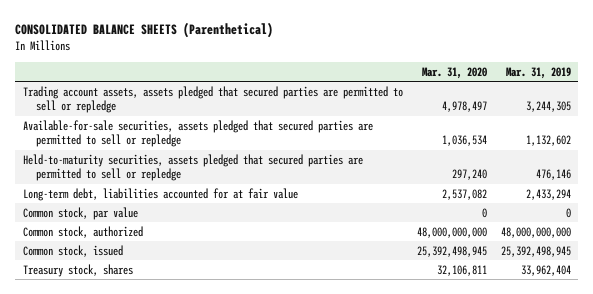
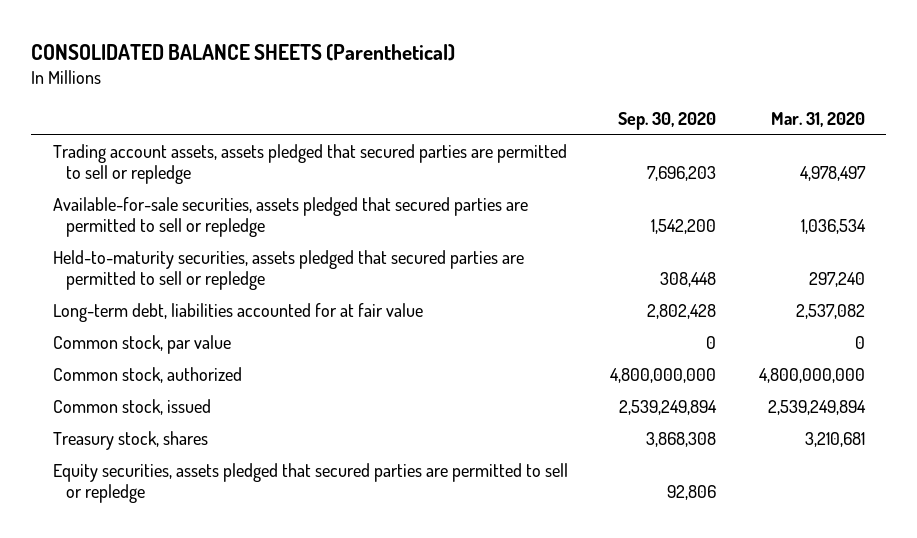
- | Mar. 31, 2020 | Mar. 31, 2019
+ | Sep. 30, 2020 | Mar. 31, 2020
- Common stock, authorized | 48,000,000,000 | 48,000,000,000
- Common stock, issued | 25,392,498,945 | 25,392,498,945
- Treasury stock, shares | 32,106,811 | 33,962,404
+ Common stock, authorized | 4,800,000,000 | 4,800,000,000
+ Common stock, issued | 2,539,249,894 | 2,539,249,894
+ Treasury stock, shares | 3,868,308 | 3,210,681
+ Equity securities, assets pledged that secured parties are permitted to sell or repledge | 92,806 |

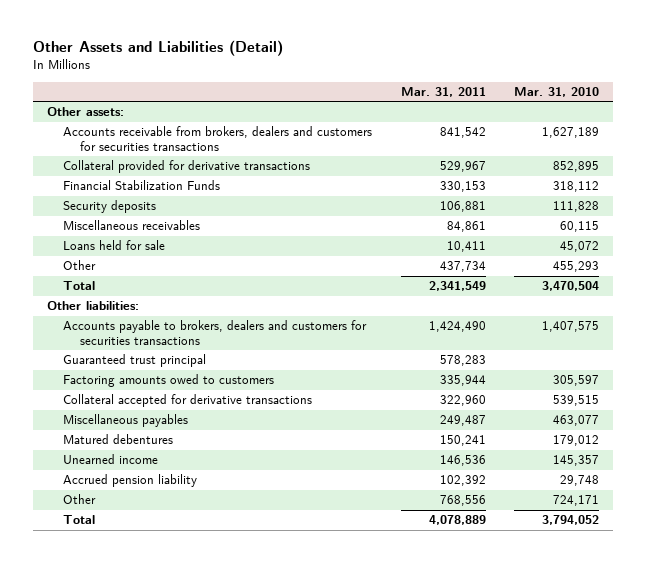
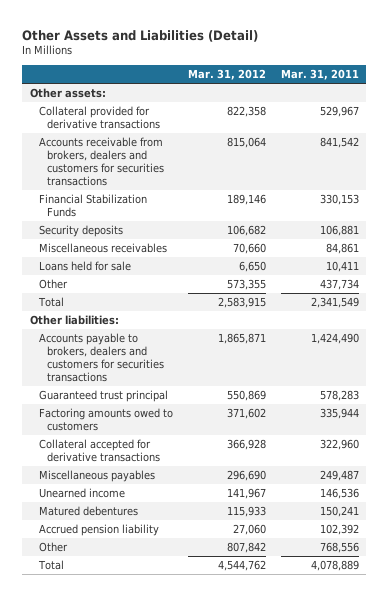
- | Mar. 31, 2011 | Mar. 31, 2010
+ | Mar. 31, 2012 | Mar. 31, 2011
moved down: Accounts receivable from brokers, dealers and customers for securities transactions | 815,064 | 841,542
moved down: Matured debentures | 115,933 | 150,241

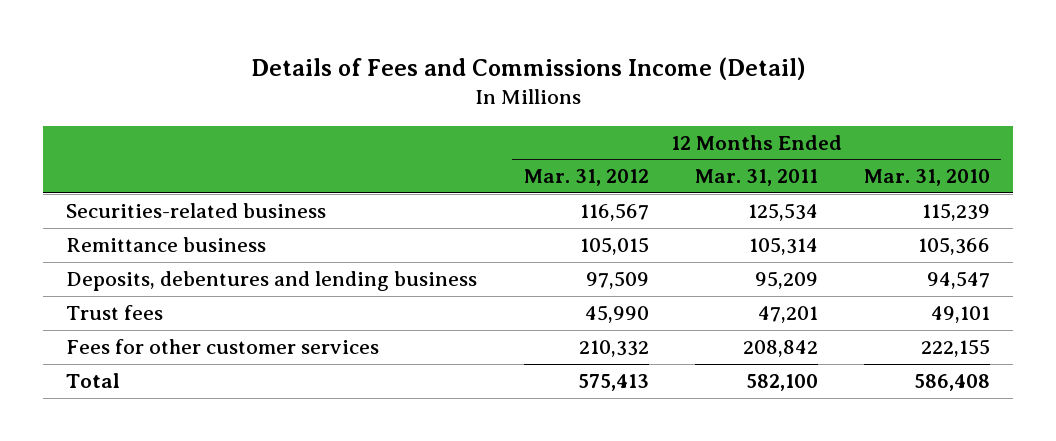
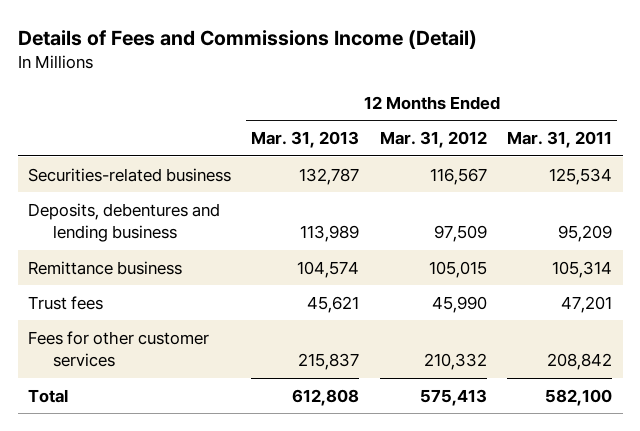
- | 12 Months Ended Mar. 31, 2012 | 12 Months Ended Mar. 31, 2011 | 12 Months Ended Mar. 31, 2010
+ | 12 Months Ended Mar. 31, 2013 | 12 Months Ended Mar. 31, 2012 | 12 Months Ended Mar. 31, 2011
moved down: Remittance business | 104,574 | 105,015 | 105,314

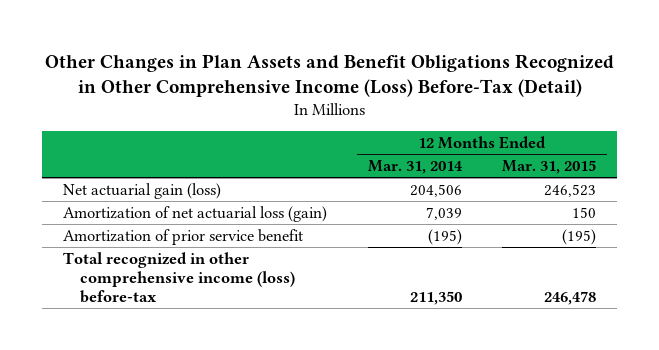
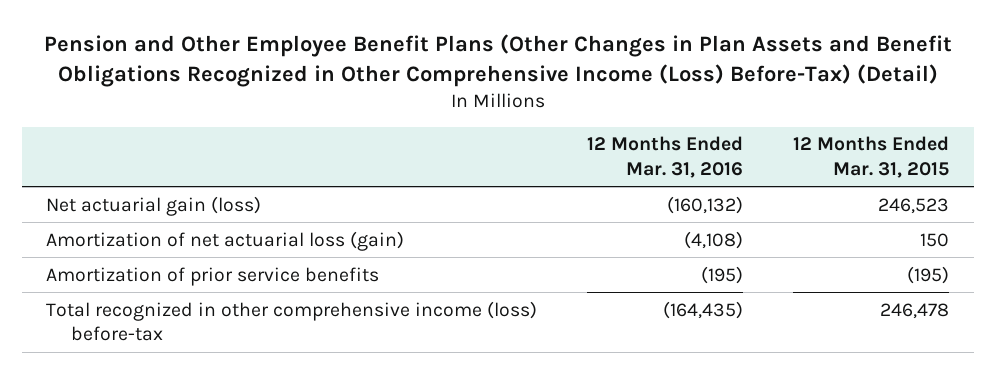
- Other Changes in Plan Assets and Benefit Obligations Recognized in Other Comprehensive Income (Loss) Before-Tax (Detail)
+ Pension and Other Employee Benefit Plans (Other Changes in Plan Assets and Benefit Obligations Recognized in Other Comprehensive Income (Loss) Before-Tax) (Detail)
- | 12 Months Ended Mar. 31, 2014 | 12 Months Ended Mar. 31, 2015
+ | 12 Months Ended Mar. 31, 2016 | 12 Months Ended Mar. 31, 2015
- Amortization of prior service benefit | (195) | (195)
+ Amortization of prior service benefits | (195) | (195)

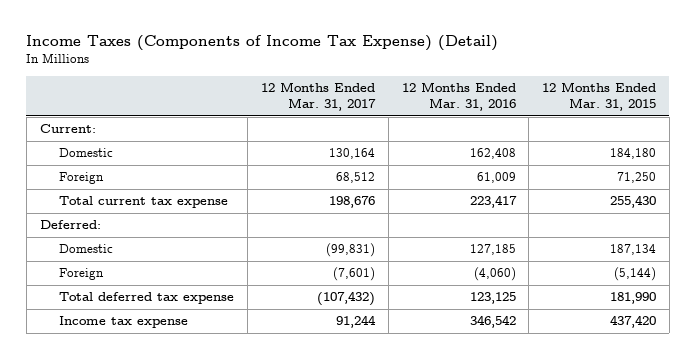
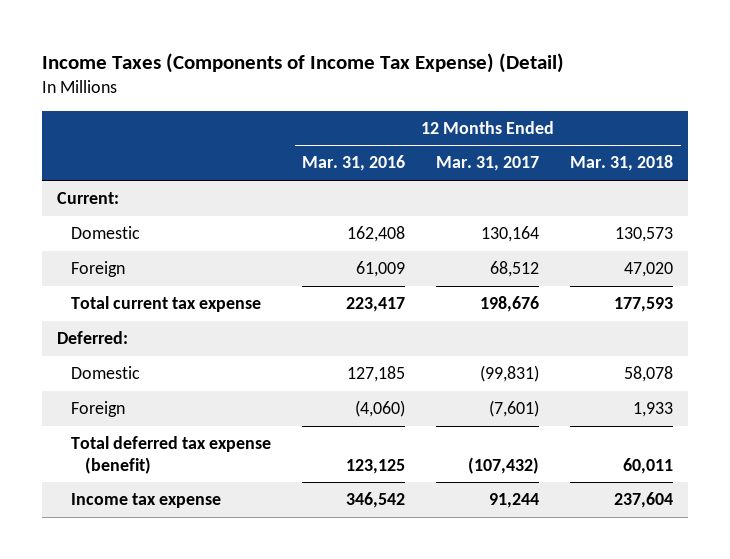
- | 12 Months Ended Mar. 31, 2017 | 12 Months Ended Mar. 31, 2016 | 12 Months Ended Mar. 31, 2015
+ | 12 Months Ended Mar. 31, 2016 | 12 Months Ended Mar. 31, 2017 | 12 Months Ended Mar. 31, 2018
- Total deferred tax expense | (107,432) | 123,125 | 181,990
+ Total deferred tax expense (benefit) | 123,125 | (107,432) | 60,011

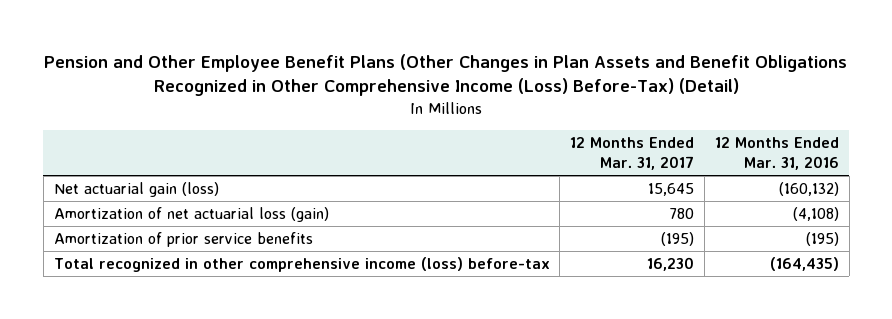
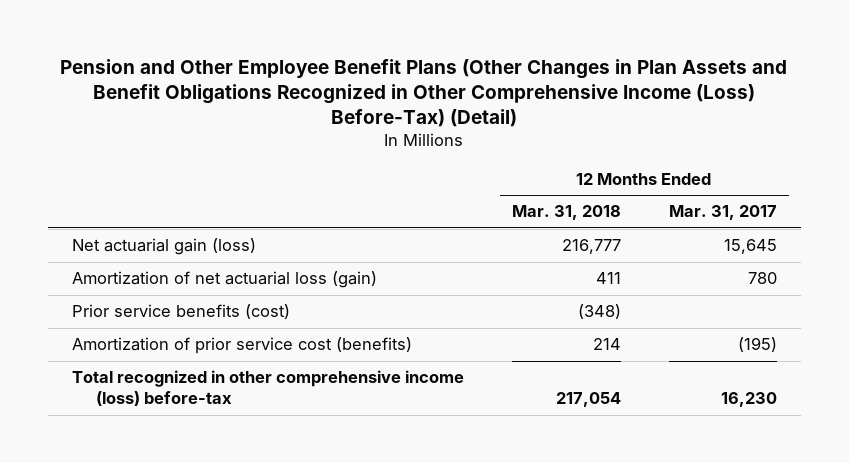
- | 12 Months Ended Mar. 31, 2017 | 12 Months Ended Mar. 31, 2016
+ | 12 Months Ended Mar. 31, 2018 | 12 Months Ended Mar. 31, 2017
- Amortization of prior service benefits | (195) | (195)
+ Prior service benefits (cost) | (348) |
+ Amortization of prior service cost (benefits) | 214 | (195)

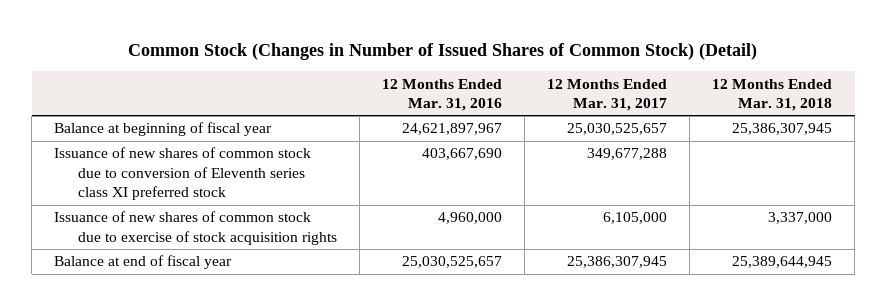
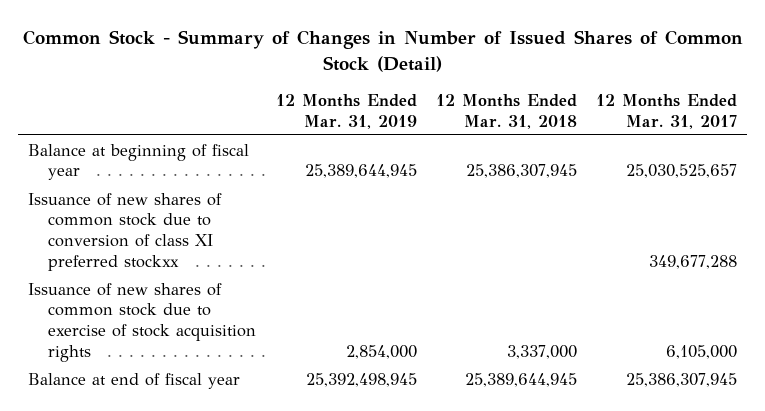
- Common Stock (Changes in Number of Issued Shares of Common Stock) (Detail)
+ Common Stock - Summary of Changes in Number of Issued Shares of Common Stock (Detail)
- | 12 Months Ended Mar. 31, 2016 | 12 Months Ended Mar. 31, 2017 | 12 Months Ended Mar. 31, 2018
+ | 12 Months Ended Mar. 31, 2019 | 12 Months Ended Mar. 31, 2018 | 12 Months Ended Mar. 31, 2017
- Issuance of new shares of common stock due to conversion of Eleventh series class XI preferred stock | 403,667,690 | 349,677,288 |
+ Issuance of new shares of common stock due to conversion of class XI preferred stockxx | | | 349,677,288

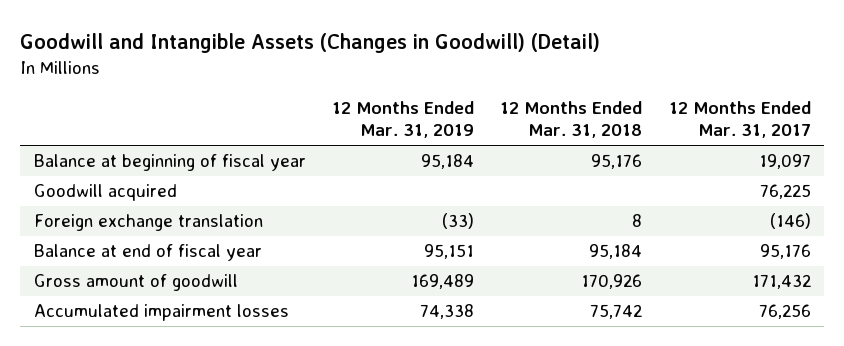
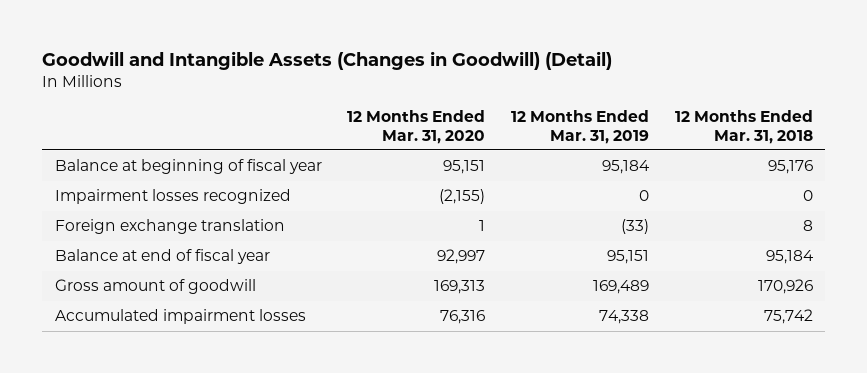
- | 12 Months Ended Mar. 31, 2019 | 12 Months Ended Mar. 31, 2018 | 12 Months Ended Mar. 31, 2017
+ | 12 Months Ended Mar. 31, 2020 | 12 Months Ended Mar. 31, 2019 | 12 Months Ended Mar. 31, 2018
- Goodwill acquired | | | 76,225
+ Impairment losses recognized | (2,155) | 0 | 0

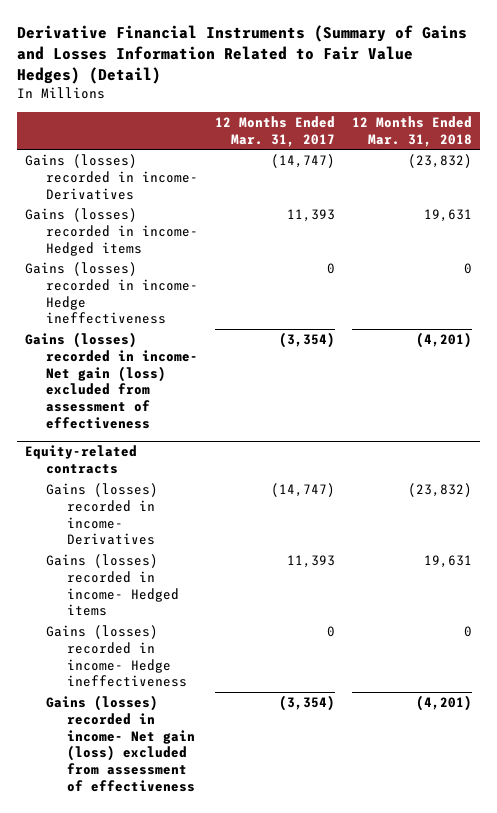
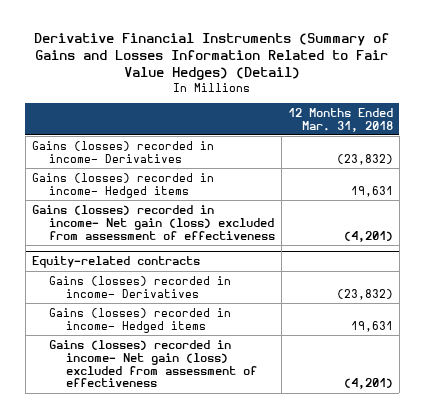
- | 12 Months Ended Mar. 31, 2017 | 12 Months Ended Mar. 31, 2018
+ | 12 Months Ended Mar. 31, 2018
- Gains (losses) recorded in income- Hedge ineffectiveness | 0 | 0
@ Equity-related contracts
- Gains (losses) recorded in income- Hedge ineffectiveness | 0 | 0

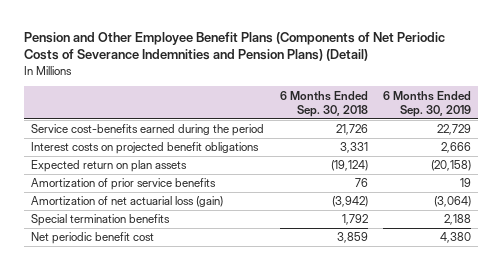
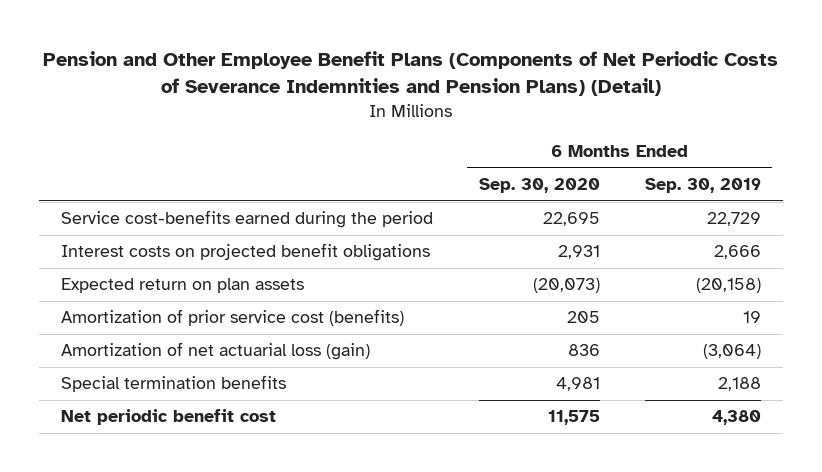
- | 6 Months Ended Sep. 30, 2018 | 6 Months Ended Sep. 30, 2019
+ | 6 Months Ended Sep. 30, 2020 | 6 Months Ended Sep. 30, 2019
- Amortization of prior service benefits | 76 | 19
+ Amortization of prior service cost (benefits) | 205 | 19

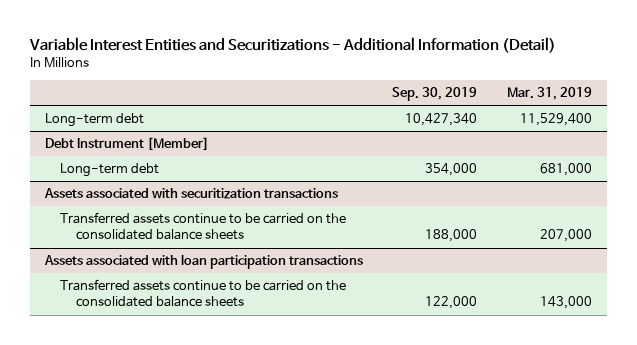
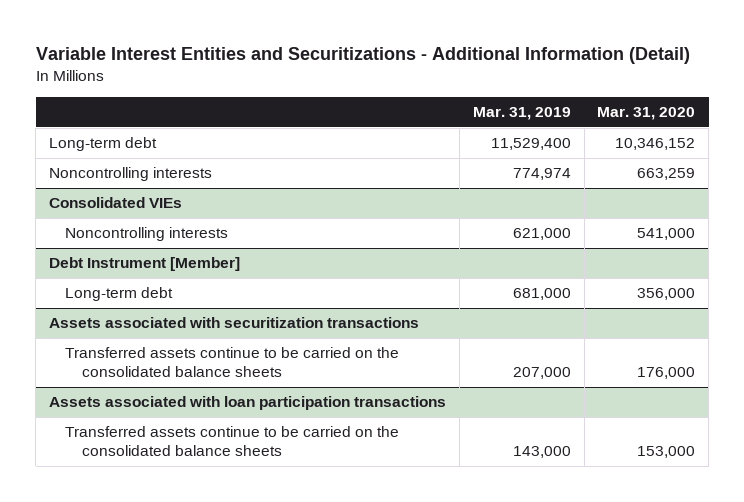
- | Sep. 30, 2019 | Mar. 31, 2019
+ | Mar. 31, 2019 | Mar. 31, 2020
+ Noncontrolling interests | 774,974 | 663,259
+ Consolidated VIEs
+ Noncontrolling interests | 621,000 | 541,000

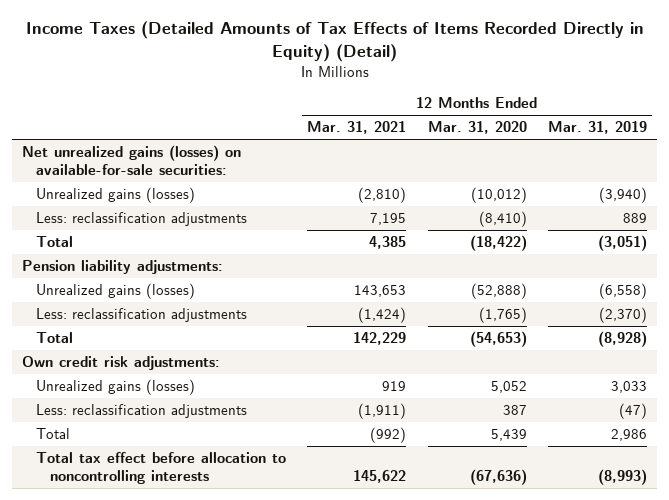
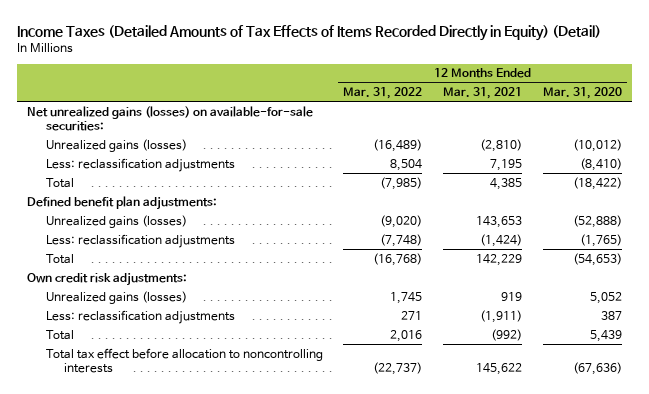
- | 12 Months Ended Mar. 31, 2021 | 12 Months Ended Mar. 31, 2020 | 12 Months Ended Mar. 31, 2019
+ | 12 Months Ended Mar. 31, 2022 | 12 Months Ended Mar. 31, 2021 | 12 Months Ended Mar. 31, 2020
- Pension liability adjustments:
+ Defined benefit plan adjustments:

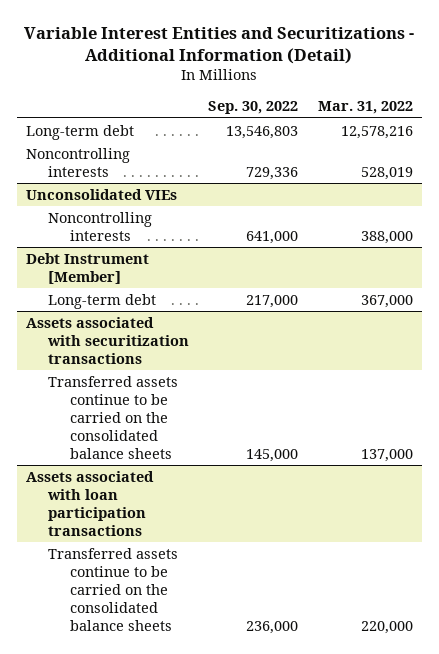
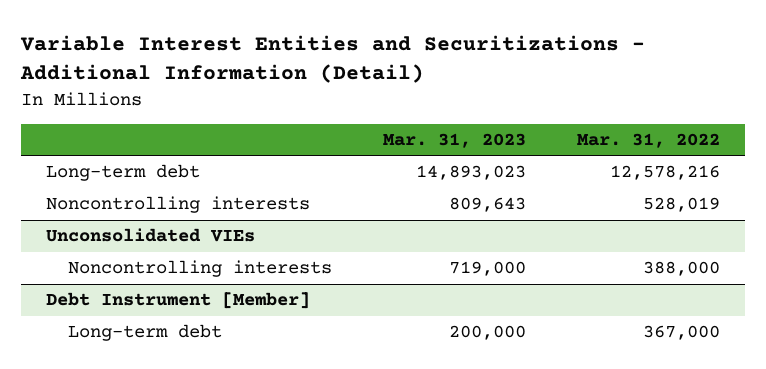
- | Sep. 30, 2022 | Mar. 31, 2022
+ | Mar. 31, 2023 | Mar. 31, 2022
- Assets associated with securitization transactions
- Transferred assets continue to be carried on the consolidated balance sheets | 145,000 | 137,000
- Assets associated with loan participation transactions
- Transferred assets continue to be carried on the consolidated balance sheets | 236,000 | 220,000

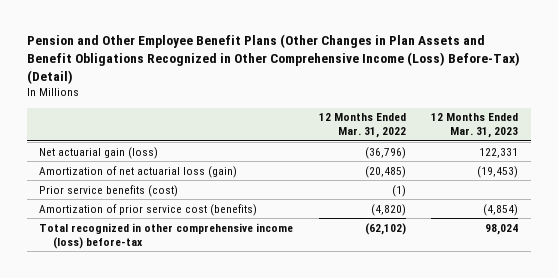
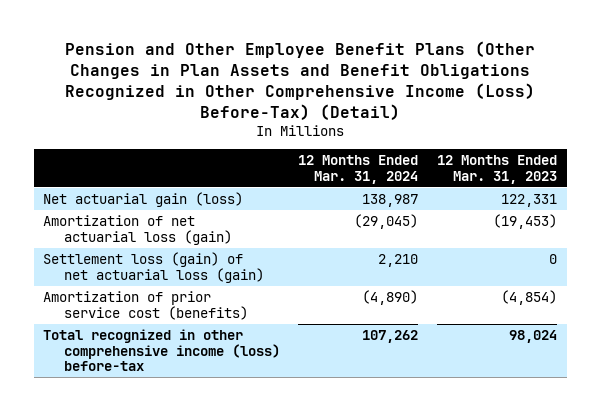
- | 12 Months Ended Mar. 31, 2022 | 12 Months Ended Mar. 31, 2023
+ | 12 Months Ended Mar. 31, 2024 | 12 Months Ended Mar. 31, 2023
- Prior service benefits (cost) | (1) |
+ Settlement loss (gain) of net actuarial loss (gain) | 2,210 | 0

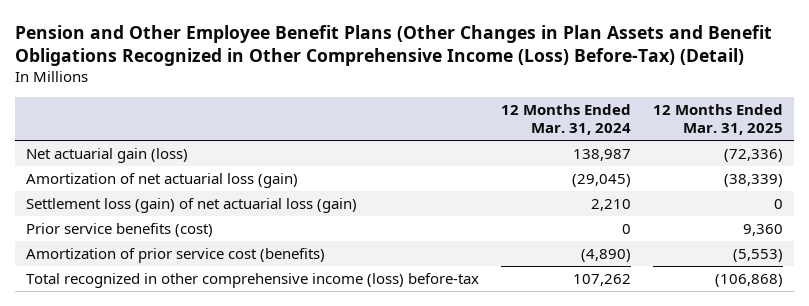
- | 12 Months Ended Mar. 31, 2024 | 12 Months Ended Mar. 31, 2023
+ | 12 Months Ended Mar. 31, 2024 | 12 Months Ended Mar. 31, 2025
+ Prior service benefits (cost) | 0 | 9,360

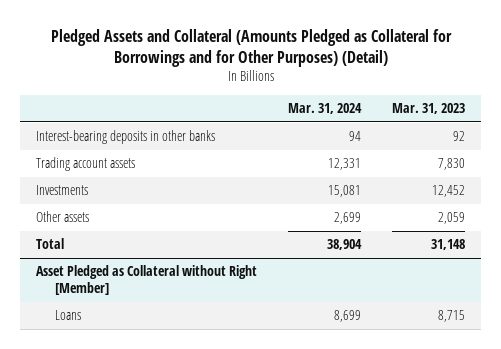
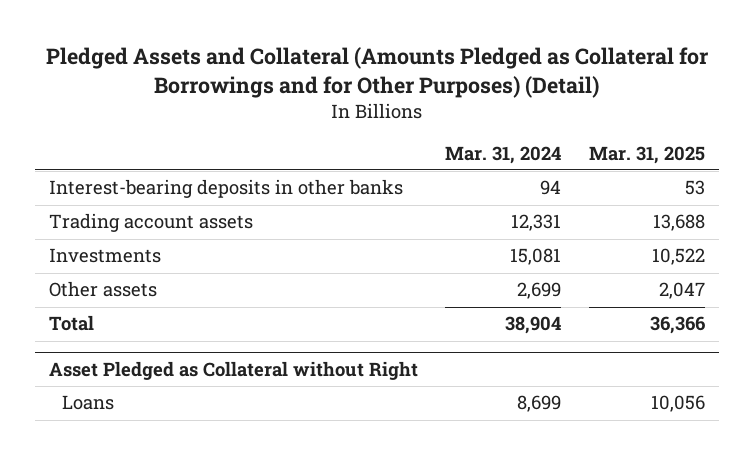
- | Mar. 31, 2024 | Mar. 31, 2023
+ | Mar. 31, 2024 | Mar. 31, 2025
- Asset Pledged as Collateral without Right [Member]
+ Asset Pledged as Collateral without Right

